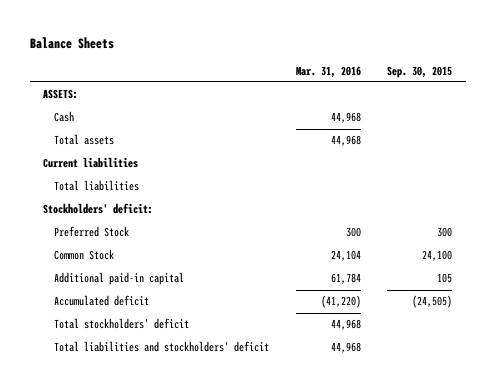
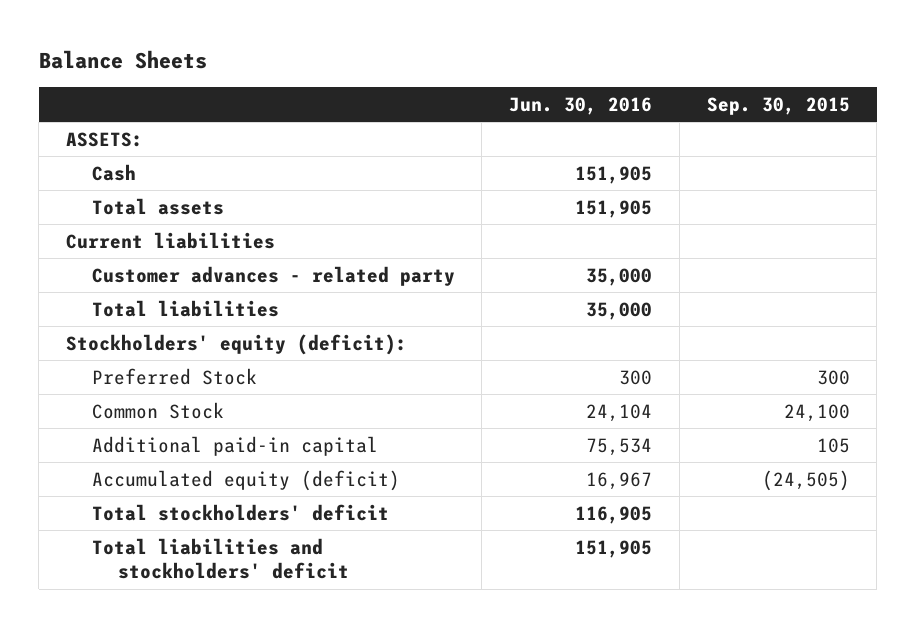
- | Mar. 31, 2016 | Sep. 30, 2015
+ | Jun. 30, 2016 | Sep. 30, 2015
+ Customer advances - related party | 35,000 |
- Stockholders' deficit:
+ Stockholders' equity (deficit):
- Accumulated deficit | (41,220) | (24,505)
+ Accumulated equity (deficit) | 16,967 | (24,505)

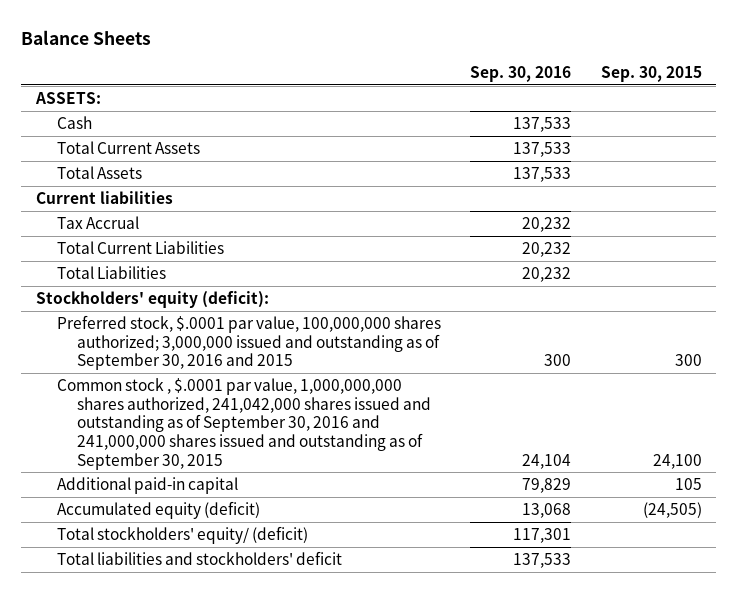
- | Jun. 30, 2016 | Sep. 30, 2015
+ | Sep. 30, 2016 | Sep. 30, 2015
- Total assets | 151,905 |
+ Total Current Assets | 137,533 |
+ Total Assets | 137,533 |
- Customer advances - related party | 35,000 |
- Total liabilities | 35,000 |
+ Tax Accrual | 20,232 |
+ Total Current Liabilities | 20,232 |
+ Total Liabilities | 20,232 |
- Preferred Stock | 300 | 300
- Common Stock | 24,104 | 24,100
+ Preferred stock, $.0001 par value, 100,000,000 shares authorized; 3,000,000 issued and outstanding as of September 30, 2016 and 2015 | 300 | 300
+ Common stock , $.0001 par value, 1,000,000,000 shares authorized, 241,042,000 shares issued and outstanding as of September 30, 2016 and 241,000,000 shares issued and outstanding as of September 30, 2015 | 24,104 | 24,100
- Total stockholders' deficit | 116,905 |
+ Total stockholders' equity/ (deficit) | 117,301 |

